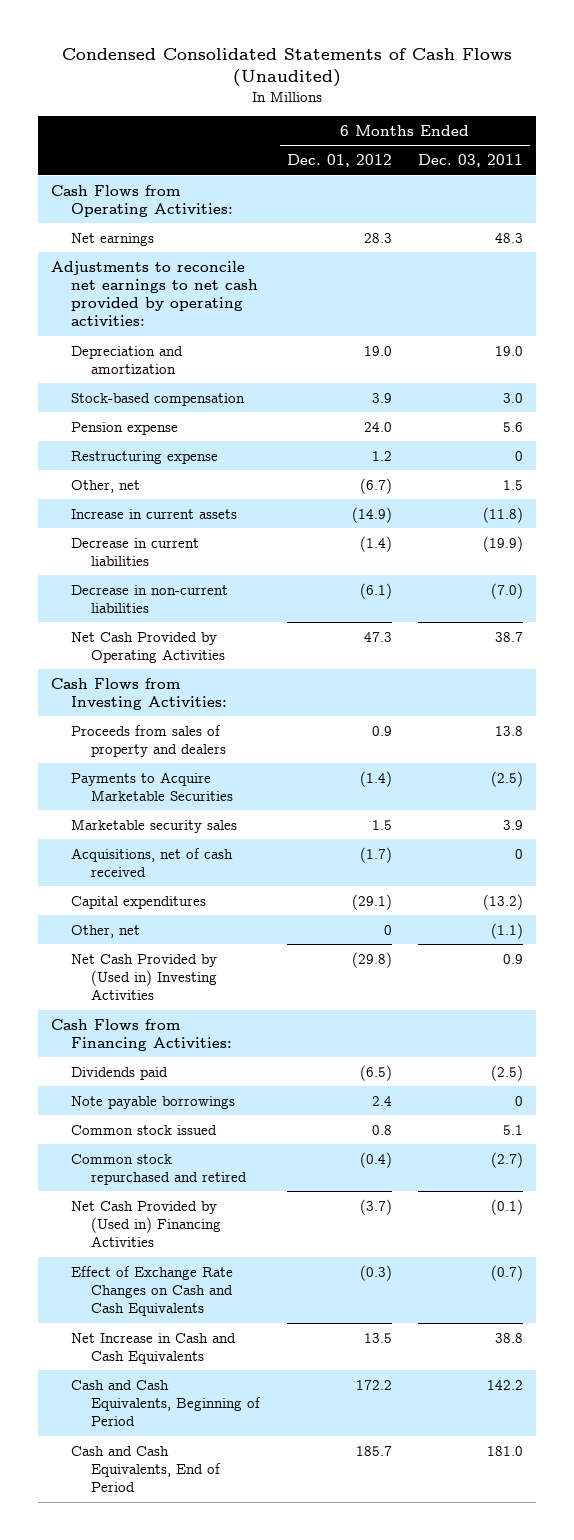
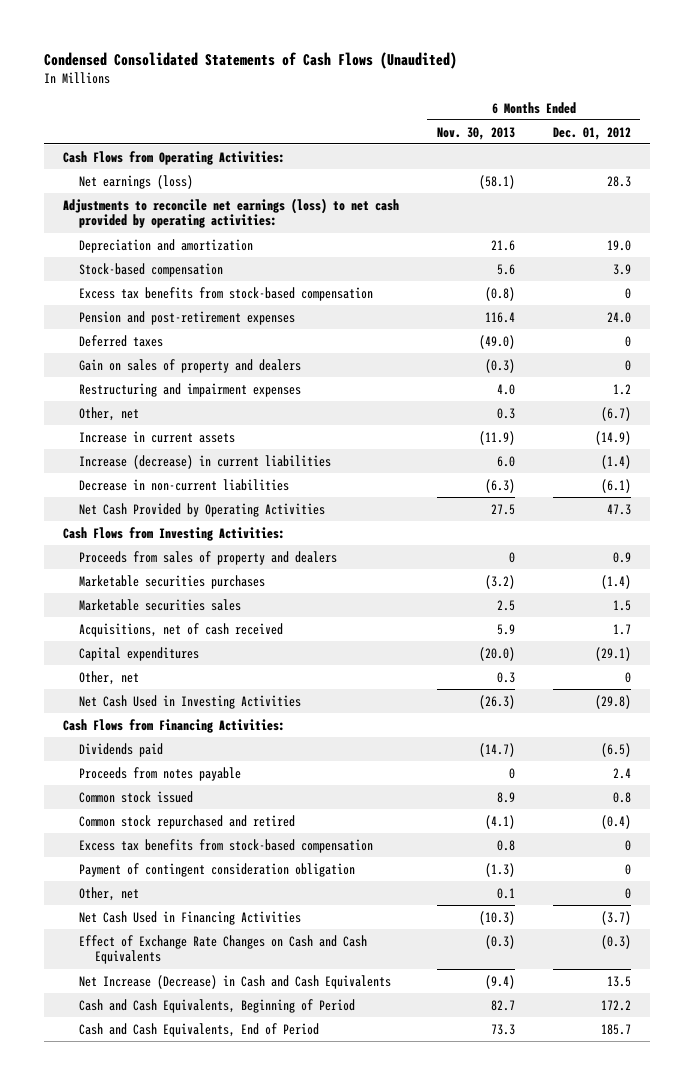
- | 6 Months Ended Dec. 01, 2012 | 6 Months Ended Dec. 03, 2011
+ | 6 Months Ended Nov. 30, 2013 | 6 Months Ended Dec. 01, 2012
- Net earnings | 28.3 | 48.3
- Adjustments to reconcile net earnings to net cash provided by operating activities:
+ Net earnings (loss) | (58.1) | 28.3
+ Adjustments to reconcile net earnings (loss) to net cash provided by operating activities:
- Pension expense | 24.0 | 5.6
- Restructuring expense | 1.2 | 0
+ Excess tax benefits from stock-based compensation | (0.8) | 0
+ Pension and post-retirement expenses | 116.4 | 24.0
+ Deferred taxes | (49.0) | 0
+ Gain on sales of property and dealers | (0.3) | 0
+ Restructuring and impairment expenses | 4.0 | 1.2
- Decrease in current liabilities | (1.4) | (19.9)
+ Increase (decrease) in current liabilities | 6.0 | (1.4)
- Payments to Acquire Marketable Securities | (1.4) | (2.5)
- Marketable security sales | 1.5 | 3.9
- Acquisitions, net of cash received | (1.7) | 0
+ Marketable securities purchases | (3.2) | (1.4)
+ Marketable securities sales | 2.5 | 1.5
+ Acquisitions, net of cash received | 5.9 | 1.7
- Net Cash Provided by (Used in) Investing Activities | (29.8) | 0.9
+ Net Cash Used in Investing Activities | (26.3) | (29.8)
- Note payable borrowings | 2.4 | 0
+ Proceeds from notes payable | 0 | 2.4
- Net Cash Provided by (Used in) Financing Activities | (3.7) | (0.1)
+ Excess tax benefits from stock-based compensation | 0.8 | 0
+ Payment of contingent consideration obligation | (1.3) | 0
+ Other, net | 0.1 | 0
+ Net Cash Used in Financing Activities | (10.3) | (3.7)
- Net Increase in Cash and Cash Equivalents | 13.5 | 38.8
+ Net Increase (Decrease) in Cash and Cash Equivalents | (9.4) | 13.5

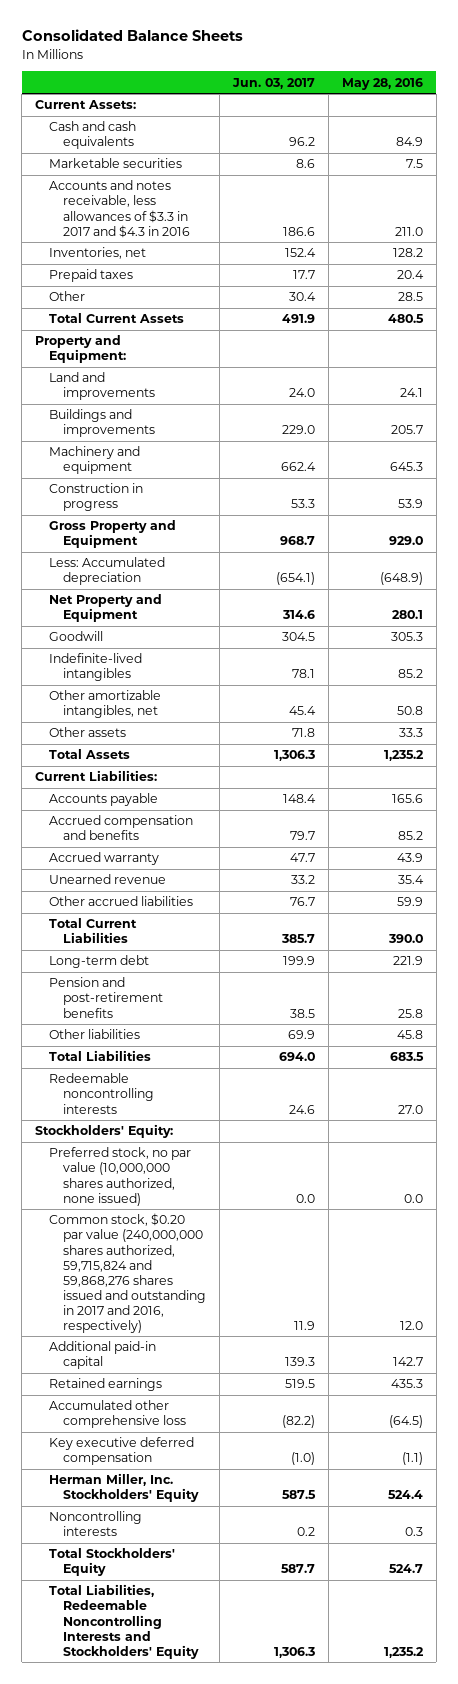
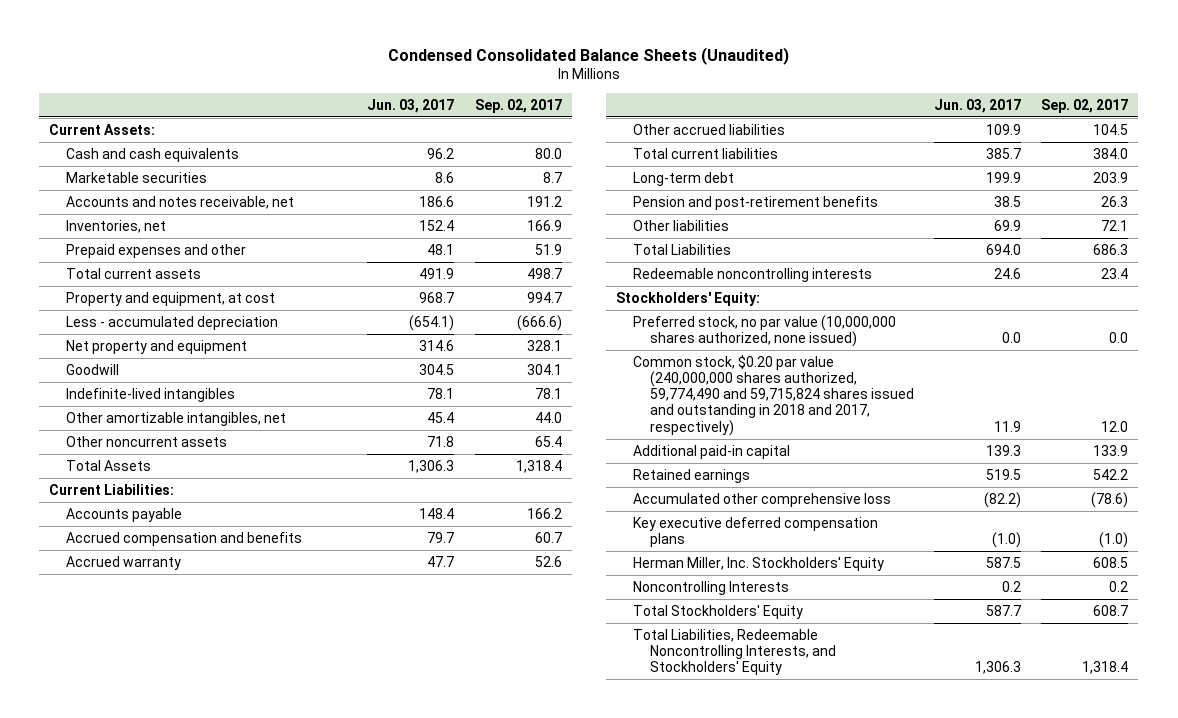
- Consolidated Balance Sheets
+ Condensed Consolidated Balance Sheets (Unaudited)
- | Jun. 03, 2017 | May 28, 2016
+ | Jun. 03, 2017 | Sep. 02, 2017
- Accounts and notes receivable, less allowances of $3.3 in 2017 and $4.3 in 2016 | 186.6 | 211.0
+ Accounts and notes receivable, net | 186.6 | 191.2
- Prepaid taxes | 17.7 | 20.4
- Other | 30.4 | 28.5
- Total Current Assets | 491.9 | 480.5
- Property and Equipment:
- Land and improvements | 24.0 | 24.1
- Buildings and improvements | 229.0 | 205.7
- Machinery and equipment | 662.4 | 645.3
- Construction in progress | 53.3 | 53.9
- Gross Property and Equipment | 968.7 | 929.0
- Less: Accumulated depreciation | (654.1) | (648.9)
- Net Property and Equipment | 314.6 | 280.1
+ Prepaid expenses and other | 48.1 | 51.9
+ Total current assets | 491.9 | 498.7
+ Property and equipment, at cost | 968.7 | 994.7
+ Less - accumulated depreciation | (654.1) | (666.6)
+ Net property and equipment | 314.6 | 328.1
- Other assets | 71.8 | 33.3
+ Other noncurrent assets | 71.8 | 65.4
- Unearned revenue | 33.2 | 35.4
- Other accrued liabilities | 76.7 | 59.9
- Total Current Liabilities | 385.7 | 390.0
+ Other accrued liabilities | 109.9 | 104.5
+ Total current liabilities | 385.7 | 384.0
- Common stock, $0.20 par value (240,000,000 shares authorized, 59,715,824 and 59,868,276 shares issued and outstanding in 2017 and 2016, respectively) | 11.9 | 12.0
+ Common stock, $0.20 par value (240,000,000 shares authorized, 59,774,490 and 59,715,824 shares issued and outstanding in 2018 and 2017, respectively) | 11.9 | 12.0
- Key executive deferred compensation | (1.0) | (1.1)
+ Key executive deferred compensation plans | (1.0) | (1.0)
- Noncontrolling interests | 0.2 | 0.3
+ Noncontrolling Interests | 0.2 | 0.2
- Total Liabilities, Redeemable Noncontrolling Interests and Stockholders' Equity | 1,306.3 | 1,235.2
+ Total Liabilities, Redeemable Noncontrolling Interests, and Stockholders' Equity | 1,306.3 | 1,318.4

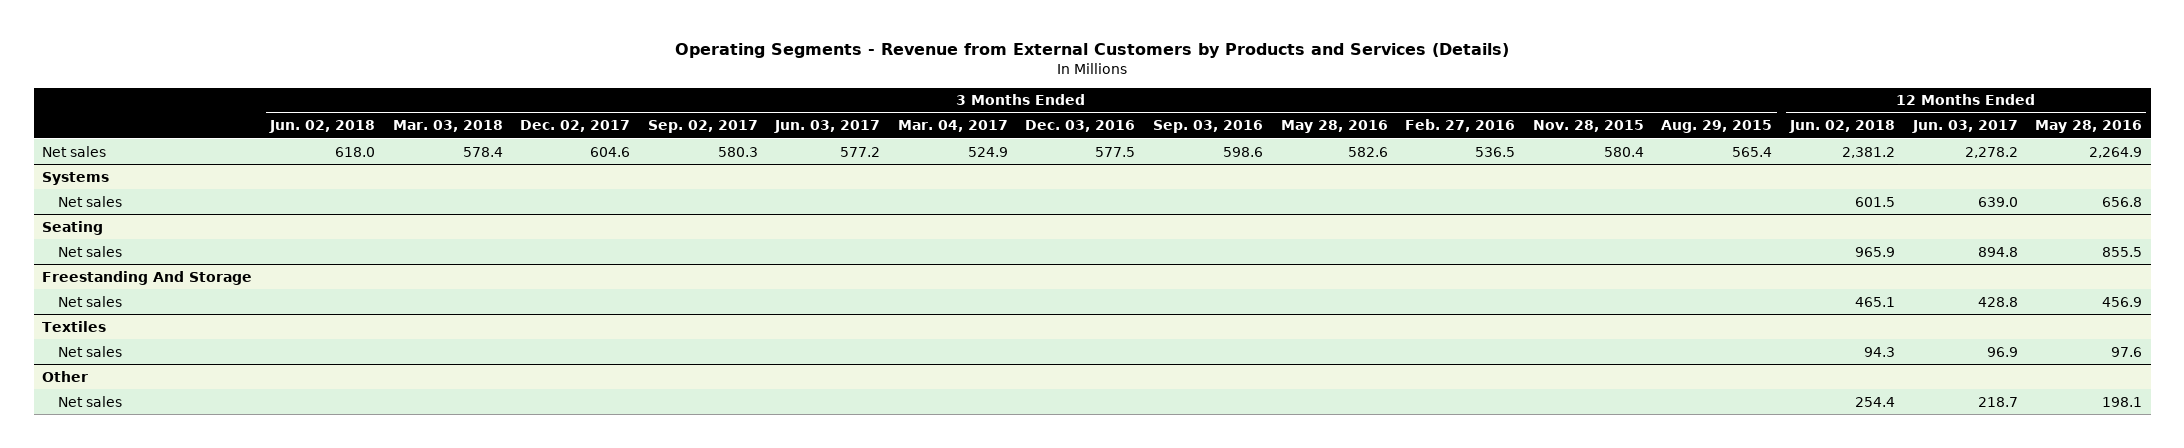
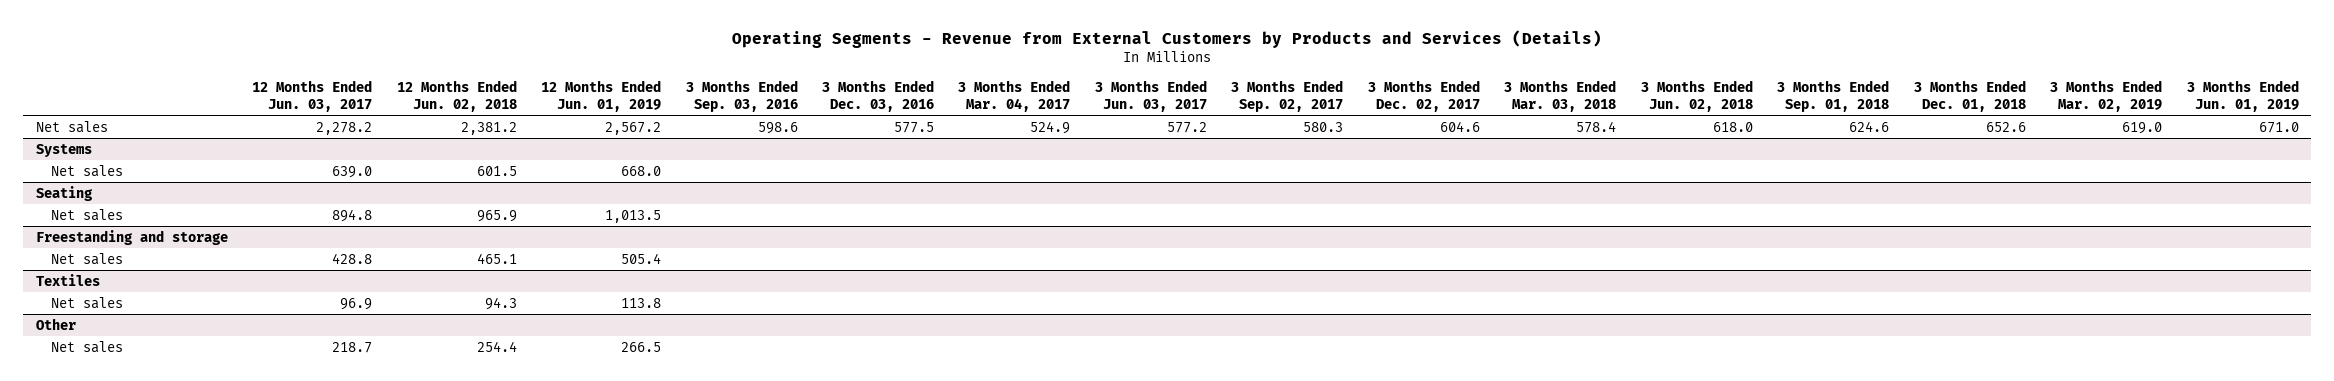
- | 3 Months Ended Jun. 02, 2018 | 3 Months Ended Mar. 03, 2018 | 3 Months Ended Dec. 02, 2017 | 3 Months Ended Sep. 02, 2017 | 3 Months Ended Jun. 03, 2017 | 3 Months Ended Mar. 04, 2017 | 3 Months Ended Dec. 03, 2016 | 3 Months Ended Sep. 03, 2016 | 3 Months Ended May 28, 2016 | 3 Months Ended Feb. 27, 2016 | 3 Months Ended Nov. 28, 2015 | 3 Months Ended Aug. 29, 2015 | 12 Months Ended Jun. 02, 2018 | 12 Months Ended Jun. 03, 2017 | 12 Months Ended May 28, 2016
+ | 12 Months Ended Jun. 03, 2017 | 12 Months Ended Jun. 02, 2018 | 12 Months Ended Jun. 01, 2019 | 3 Months Ended Sep. 03, 2016 | 3 Months Ended Dec. 03, 2016 | 3 Months Ended Mar. 04, 2017 | 3 Months Ended Jun. 03, 2017 | 3 Months Ended Sep. 02, 2017 | 3 Months Ended Dec. 02, 2017 | 3 Months Ended Mar. 03, 2018 | 3 Months Ended Jun. 02, 2018 | 3 Months Ended Sep. 01, 2018 | 3 Months Ended Dec. 01, 2018 | 3 Months Ended Mar. 02, 2019 | 3 Months Ended Jun. 01, 2019
- Freestanding And Storage
+ Freestanding and storage

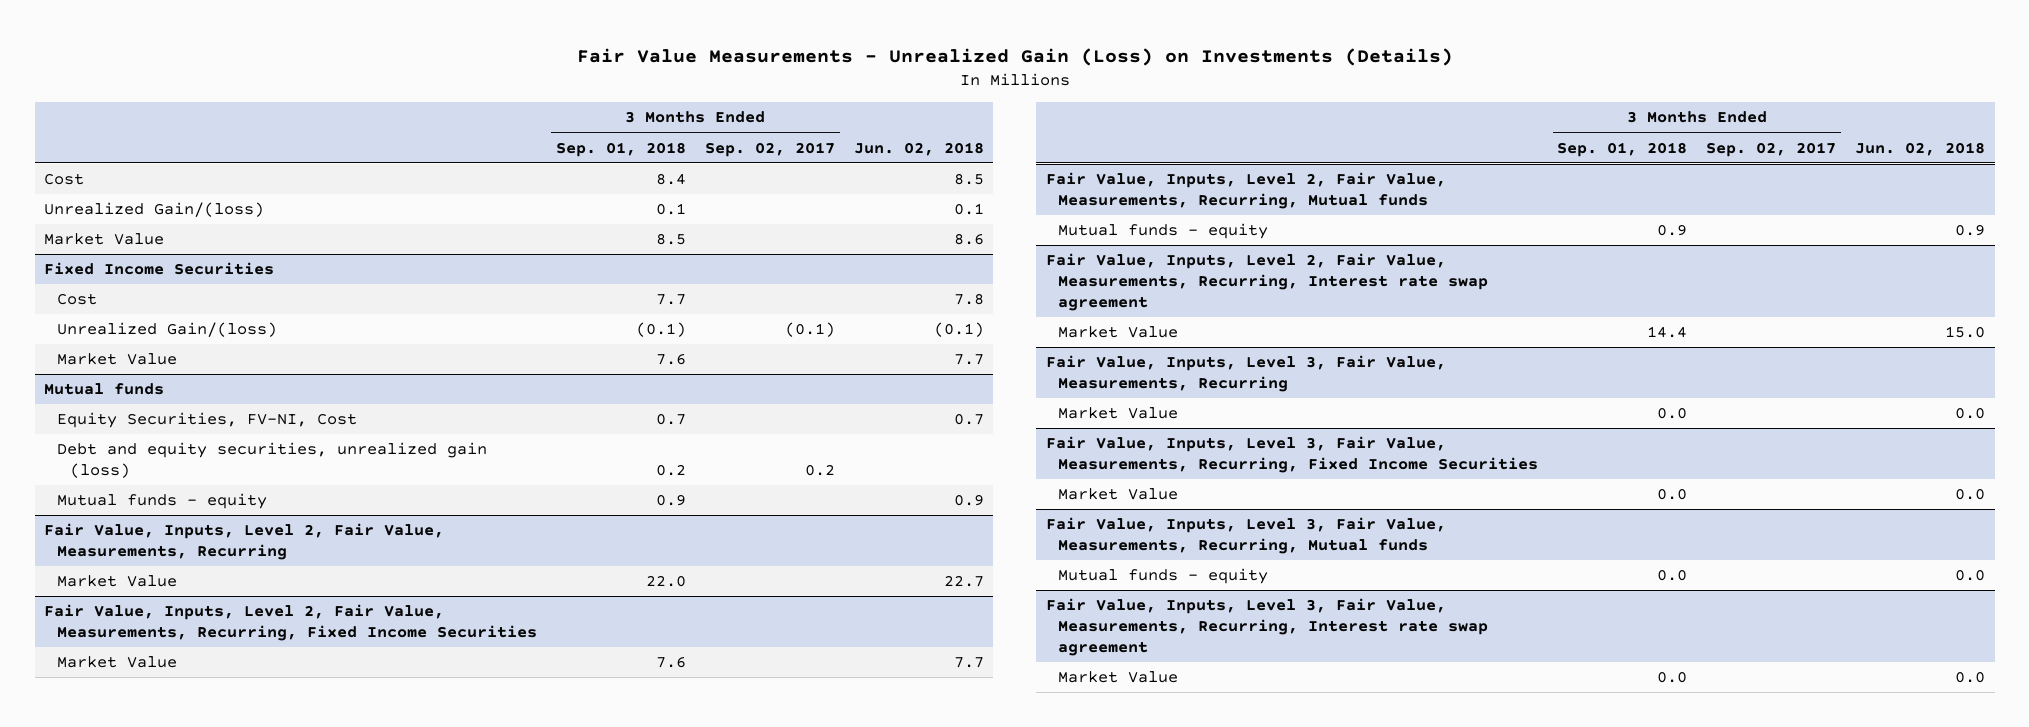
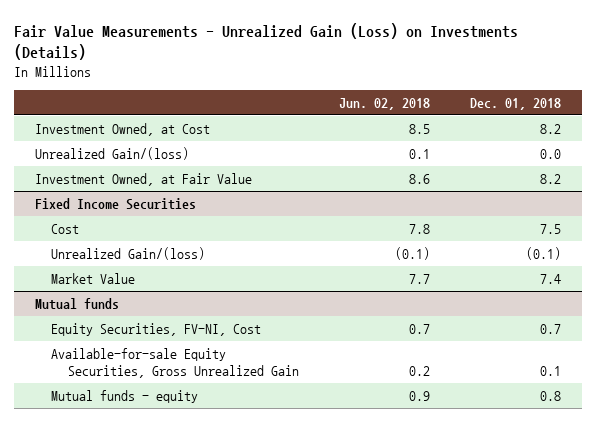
- | 3 Months Ended Sep. 01, 2018 | 3 Months Ended Sep. 02, 2017 | Jun. 02, 2018
+ | Jun. 02, 2018 | Dec. 01, 2018
- Cost | 8.4 | | 8.5
+ Investment Owned, at Cost | 8.5 | 8.2
- Market Value | 8.5 | | 8.6
+ Investment Owned, at Fair Value | 8.6 | 8.2
@ Mutual funds
- Debt and equity securities, unrealized gain (loss) | 0.2 | 0.2 |
- Mutual funds - equity | 0.9 | | 0.9
- Fair Value, Inputs, Level 2, Fair Value, Measurements, Recurring
- Market Value | 22.0 | | 22.7
- Fair Value, Inputs, Level 2, Fair Value, Measurements, Recurring, Fixed Income Securities
- Market Value | 7.6 | | 7.7
- Fair Value, Inputs, Level 2, Fair Value, Measurements, Recurring, Mutual funds
@ Mutual funds
+ Available-for-sale Equity Securities, Gross Unrealized Gain | 0.2 | 0.1
- Fair Value, Inputs, Level 2, Fair Value, Measurements, Recurring, Interest rate swap agreement
- Market Value | 14.4 | | 15.0
- Fair Value, Inputs, Level 3, Fair Value, Measurements, Recurring
- Market Value | 0.0 | | 0.0
- Fair Value, Inputs, Level 3, Fair Value, Measurements, Recurring, Fixed Income Securities
- Market Value | 0.0 | | 0.0
- Fair Value, Inputs, Level 3, Fair Value, Measurements, Recurring, Mutual funds
- Mutual funds - equity | 0.0 | | 0.0
- Fair Value, Inputs, Level 3, Fair Value, Measurements, Recurring, Interest rate swap agreement
- Market Value | 0.0 | | 0.0

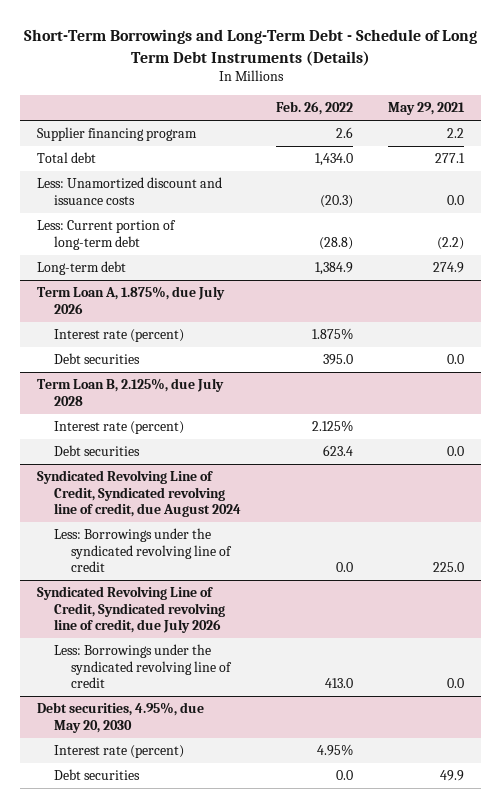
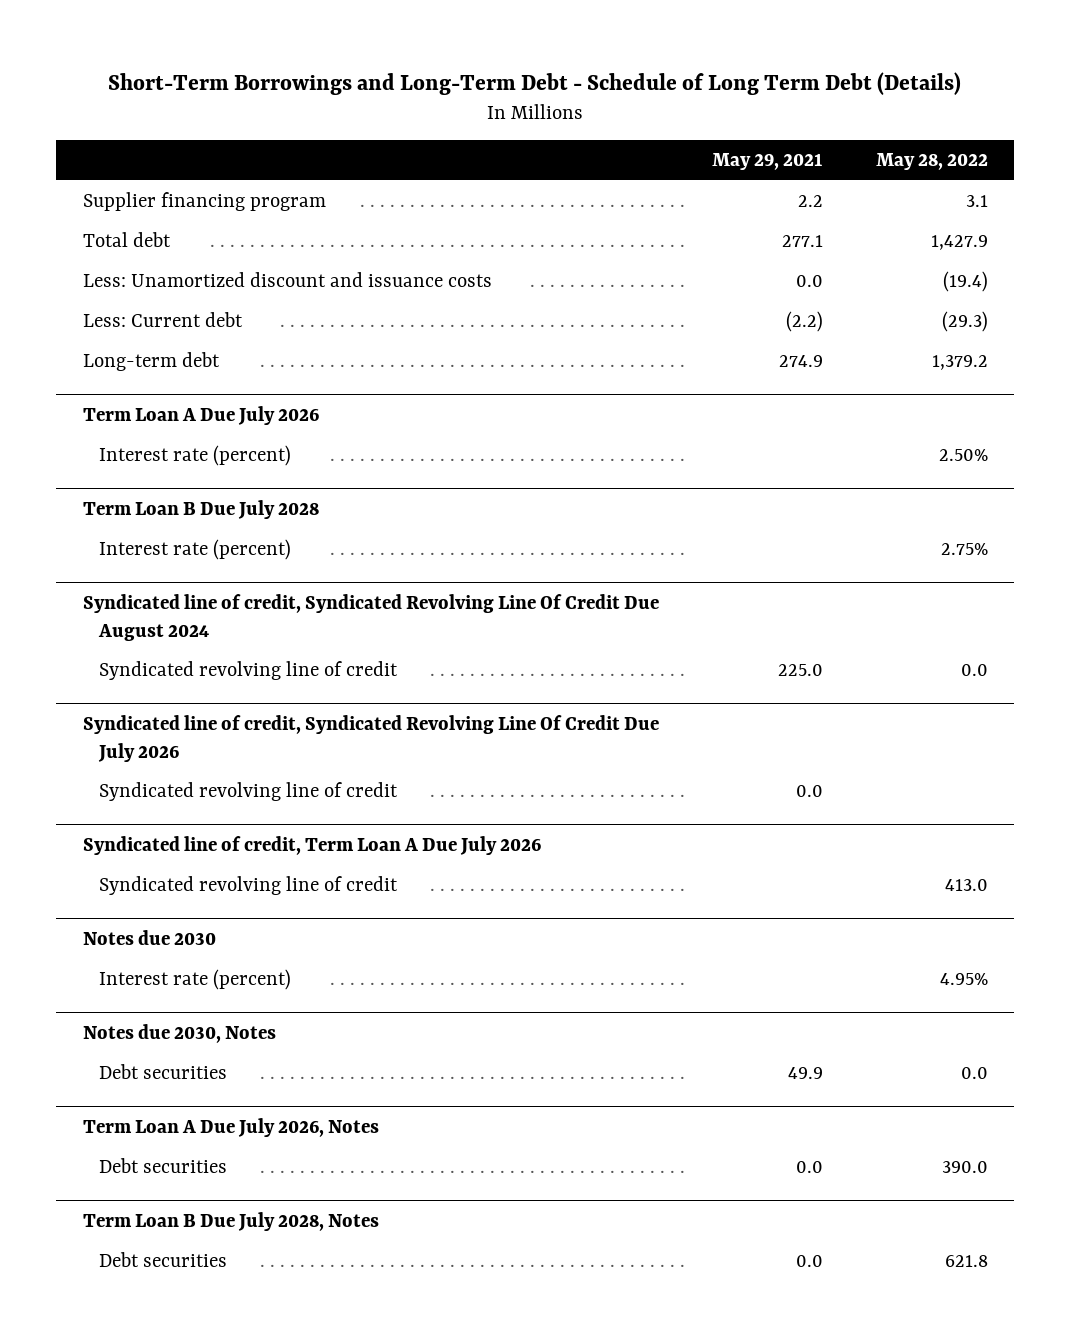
- Short-Term Borrowings and Long-Term Debt - Schedule of Long Term Debt Instruments (Details)
+ Short-Term Borrowings and Long-Term Debt - Schedule of Long Term Debt (Details)
- | Feb. 26, 2022 | May 29, 2021
+ | May 29, 2021 | May 28, 2022
- Less: Current portion of long-term debt | (28.8) | (2.2)
+ Less: Current debt | (2.2) | (29.3)
- Term Loan A, 1.875%, due July 2026
+ Term Loan A Due July 2026
- Debt securities | 395.0 | 0.0
- Term Loan B, 2.125%, due July 2028
+ Term Loan B Due July 2028
- Debt securities | 623.4 | 0.0
- Syndicated Revolving Line of Credit, Syndicated revolving line of credit, due August 2024
- Less: Borrowings under the syndicated revolving line of credit | 0.0 | 225.0
- Syndicated Revolving Line of Credit, Syndicated revolving line of credit, due July 2026
- Less: Borrowings under the syndicated revolving line of credit | 413.0 | 0.0
- Debt securities, 4.95%, due May 20, 2030
+ Syndicated line of credit, Syndicated Revolving Line Of Credit Due August 2024
+ Syndicated revolving line of credit | 225.0 | 0.0
+ Syndicated line of credit, Syndicated Revolving Line Of Credit Due July 2026
+ Syndicated revolving line of credit | 0.0 |
+ Syndicated line of credit, Term Loan A Due July 2026
+ Syndicated revolving line of credit | | 413.0
+ Notes due 2030
+ Notes due 2030, Notes
+ Term Loan A Due July 2026, Notes
+ Debt securities | 0.0 | 390.0
+ Term Loan B Due July 2028, Notes
+ Debt securities | 0.0 | 621.8

